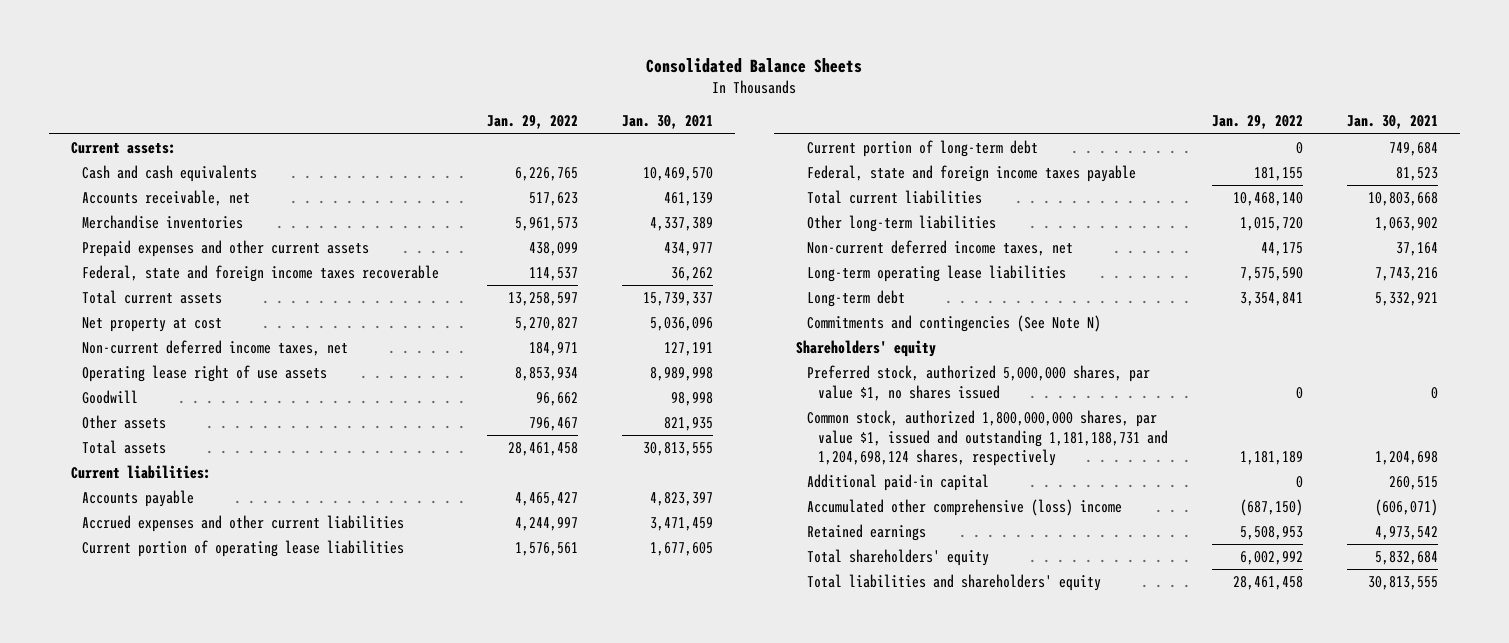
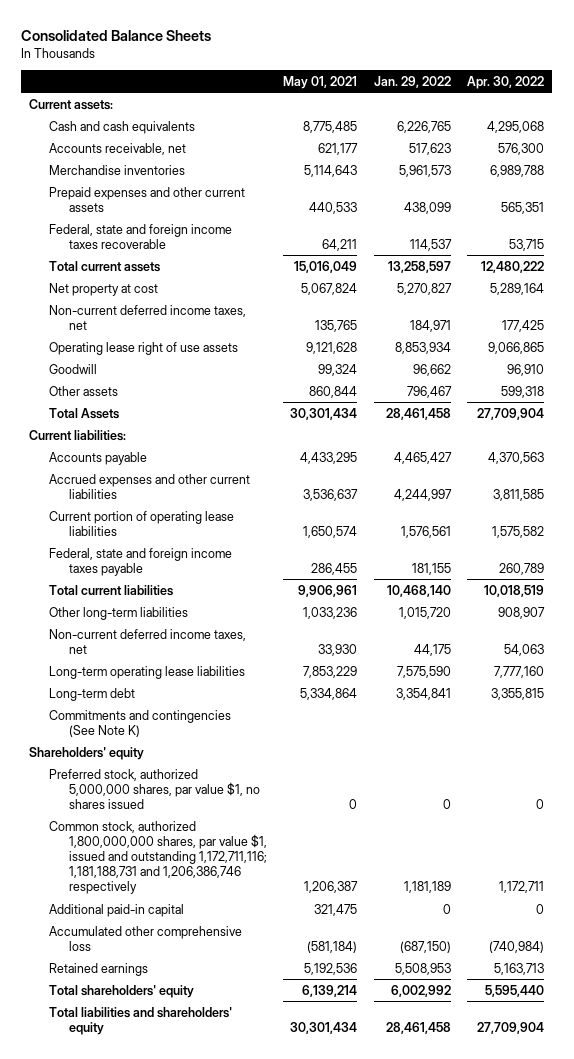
- | Jan. 29, 2022 | Jan. 30, 2021
+ | May 01, 2021 | Jan. 29, 2022 | Apr. 30, 2022
- Total assets | 28,461,458 | 30,813,555
+ Total Assets | 30,301,434 | 28,461,458 | 27,709,904
- Current portion of long-term debt | 0 | 749,684
- Commitments and contingencies (See Note N)
+ Commitments and contingencies (See Note K)
- Common stock, authorized 1,800,000,000 shares, par value $1, issued and outstanding 1,181,188,731 and 1,204,698,124 shares, respectively | 1,181,189 | 1,204,698
+ Common stock, authorized 1,800,000,000 shares, par value $1, issued and outstanding 1,172,711,116; 1,181,188,731 and 1,206,386,746 respectively | 1,206,387 | 1,181,189 | 1,172,711
- Accumulated other comprehensive (loss) income | (687,150) | (606,071)
+ Accumulated other comprehensive loss | (581,184) | (687,150) | (740,984)

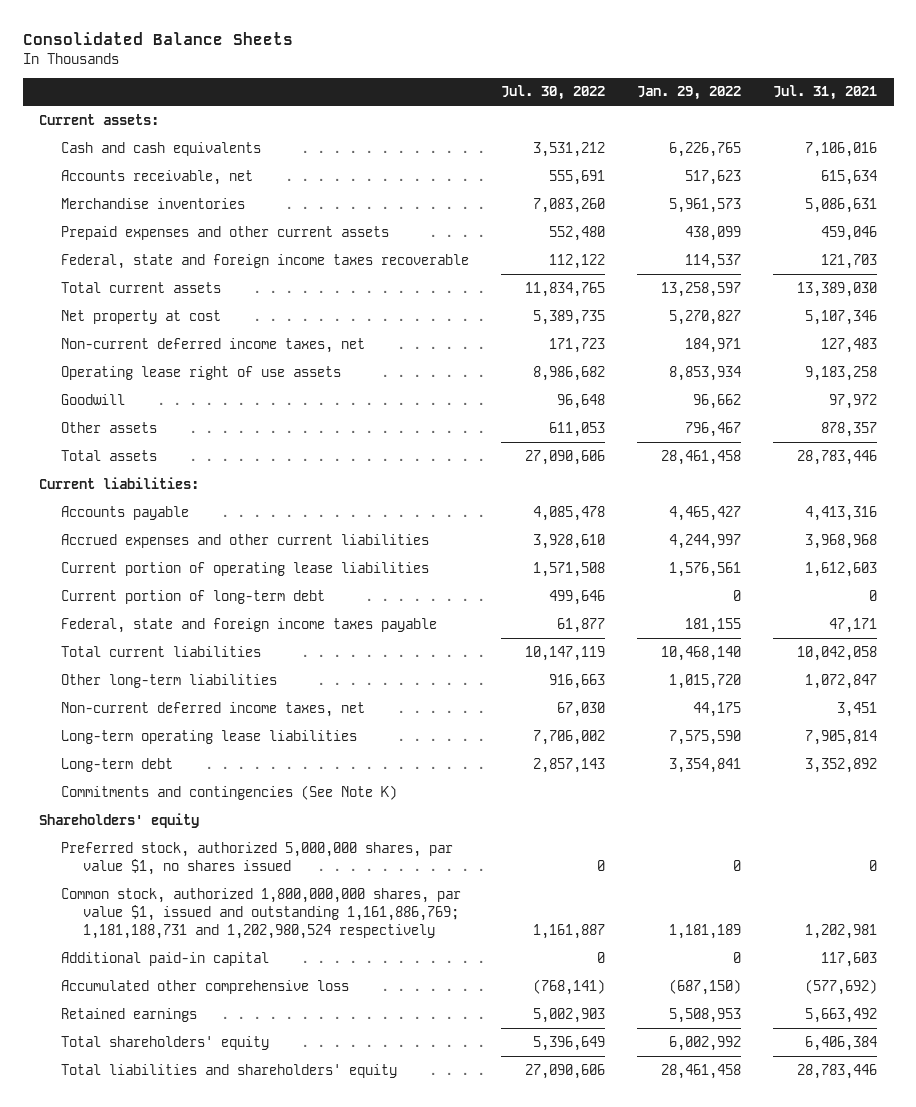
- | May 01, 2021 | Jan. 29, 2022 | Apr. 30, 2022
+ | Jul. 30, 2022 | Jan. 29, 2022 | Jul. 31, 2021
- Total Assets | 30,301,434 | 28,461,458 | 27,709,904
+ Total assets | 27,090,606 | 28,461,458 | 28,783,446
+ Current portion of long-term debt | 499,646 | 0 | 0
- Common stock, authorized 1,800,000,000 shares, par value $1, issued and outstanding 1,172,711,116; 1,181,188,731 and 1,206,386,746 respectively | 1,206,387 | 1,181,189 | 1,172,711
+ Common stock, authorized 1,800,000,000 shares, par value $1, issued and outstanding 1,161,886,769; 1,181,188,731 and 1,202,980,524 respectively | 1,161,887 | 1,181,189 | 1,202,981

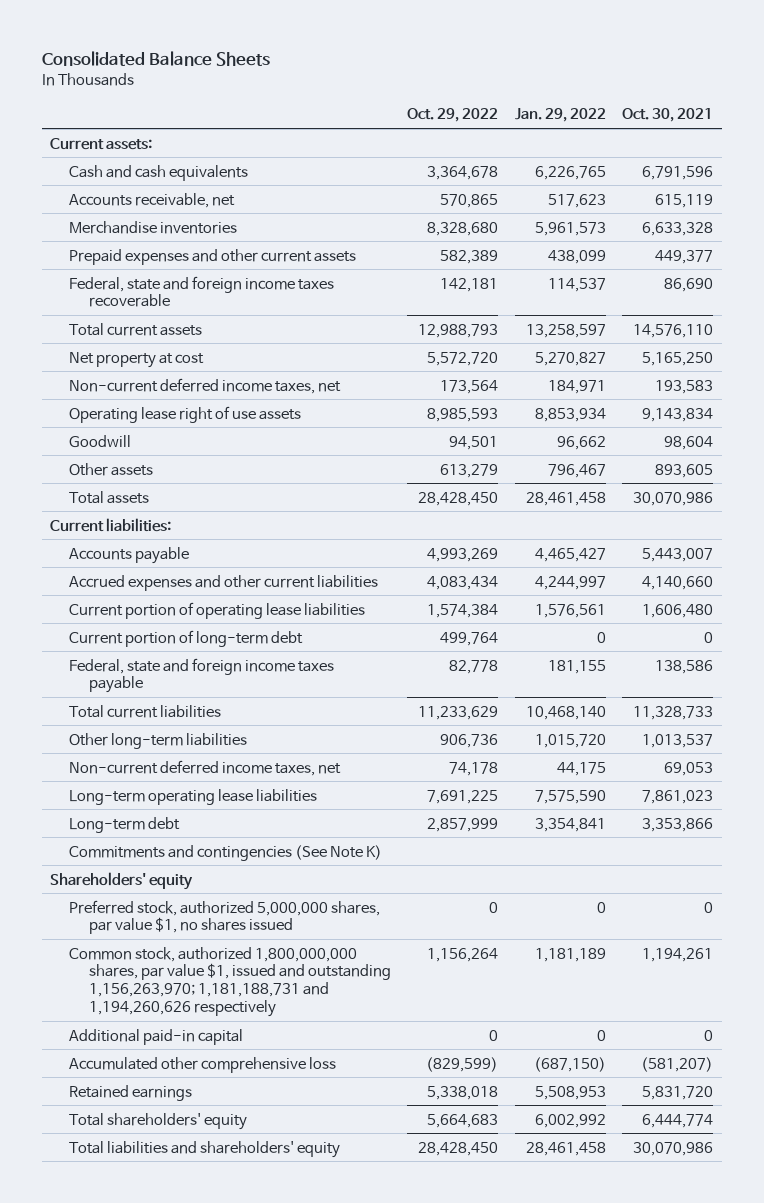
- | Jul. 30, 2022 | Jan. 29, 2022 | Jul. 31, 2021
+ | Oct. 29, 2022 | Jan. 29, 2022 | Oct. 30, 2021
- Common stock, authorized 1,800,000,000 shares, par value $1, issued and outstanding 1,161,886,769; 1,181,188,731 and 1,202,980,524 respectively | 1,161,887 | 1,181,189 | 1,202,981
+ Common stock, authorized 1,800,000,000 shares, par value $1, issued and outstanding 1,156,263,970; 1,181,188,731 and 1,194,260,626 respectively | 1,156,264 | 1,181,189 | 1,194,261

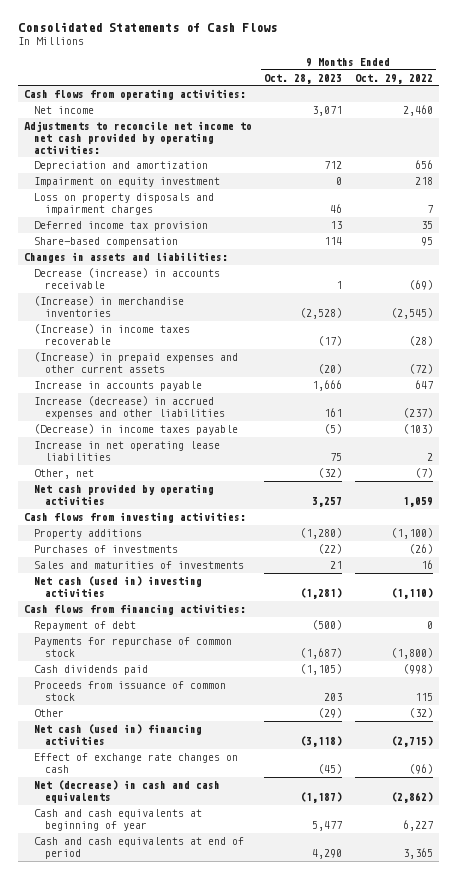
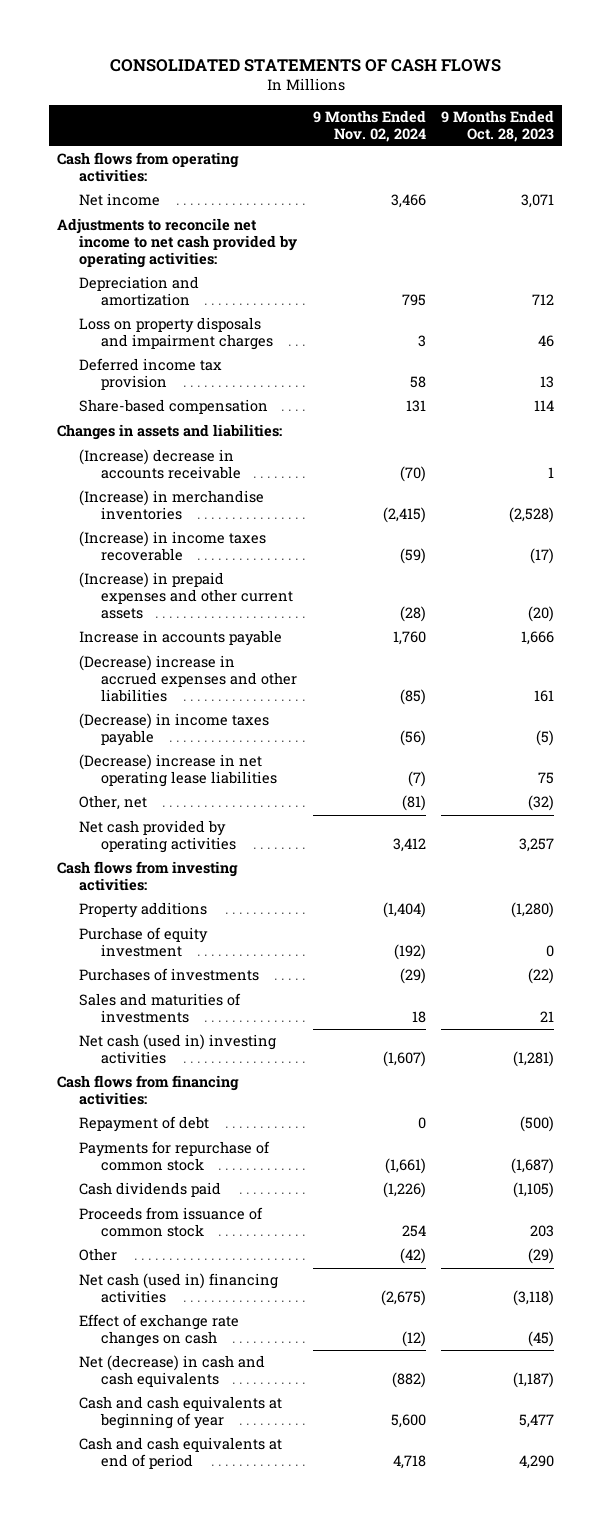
- Consolidated Statements of Cash Flows
+ CONSOLIDATED STATEMENTS OF CASH FLOWS
- | 9 Months Ended Oct. 28, 2023 | 9 Months Ended Oct. 29, 2022
+ | 9 Months Ended Nov. 02, 2024 | 9 Months Ended Oct. 28, 2023
- Impairment on equity investment | 0 | 218
- Decrease (increase) in accounts receivable | 1 | (69)
+ (Increase) decrease in accounts receivable | (70) | 1
- Increase (decrease) in accrued expenses and other liabilities | 161 | (237)
+ (Decrease) increase in accrued expenses and other liabilities | (85) | 161
- Increase in net operating lease liabilities | 75 | 2
+ (Decrease) increase in net operating lease liabilities | (7) | 75
+ Purchase of equity investment | (192) | 0

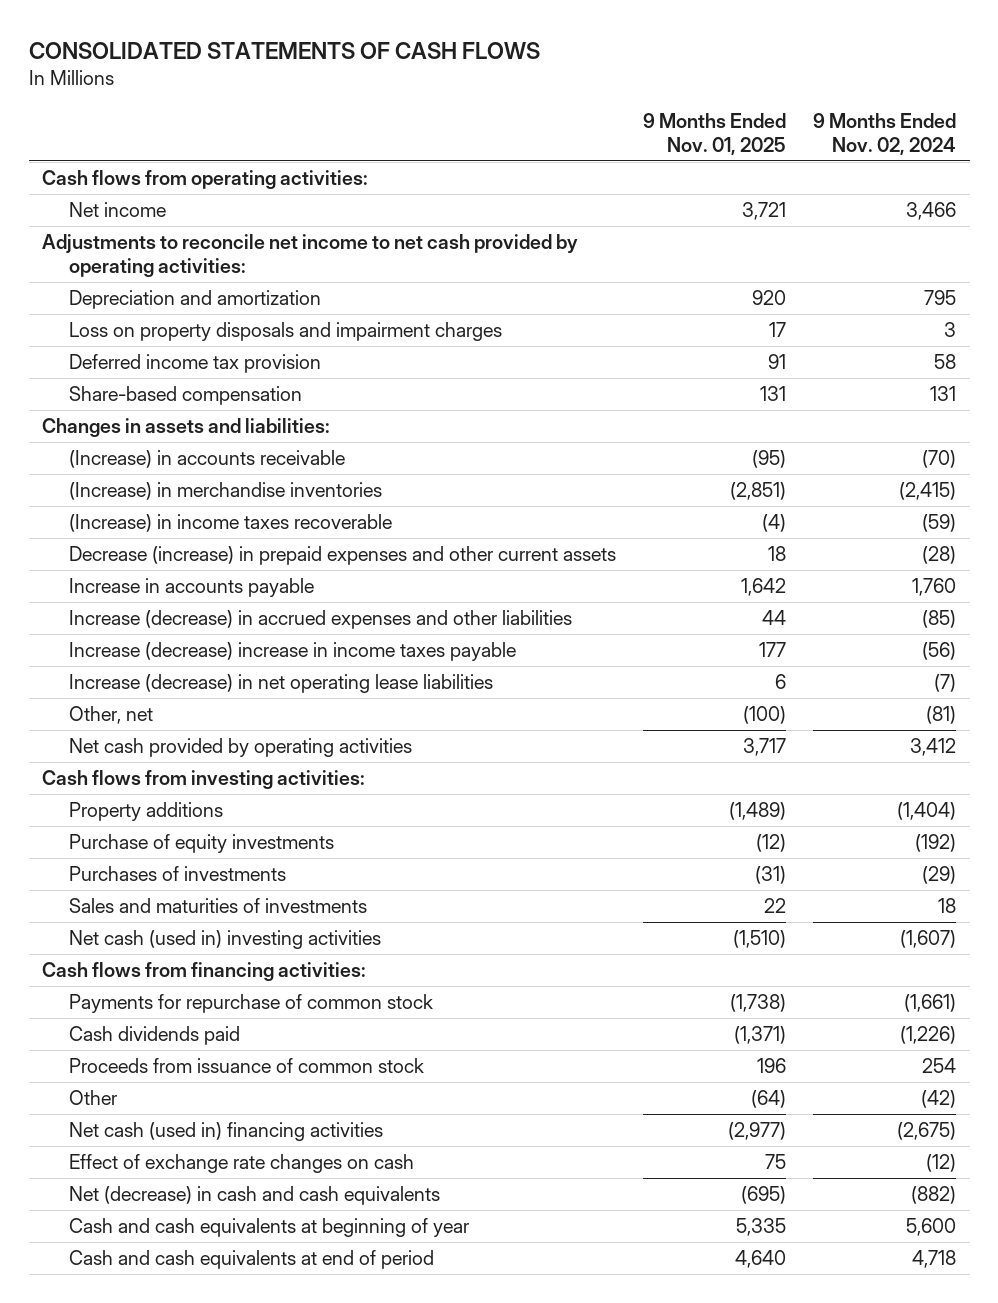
- | 9 Months Ended Nov. 02, 2024 | 9 Months Ended Oct. 28, 2023
+ | 9 Months Ended Nov. 01, 2025 | 9 Months Ended Nov. 02, 2024
- (Increase) decrease in accounts receivable | (70) | 1
+ (Increase) in accounts receivable | (95) | (70)
- (Increase) in prepaid expenses and other current assets | (28) | (20)
+ Decrease (increase) in prepaid expenses and other current assets | 18 | (28)
- (Decrease) increase in accrued expenses and other liabilities | (85) | 161
- (Decrease) in income taxes payable | (56) | (5)
- (Decrease) increase in net operating lease liabilities | (7) | 75
+ Increase (decrease) in accrued expenses and other liabilities | 44 | (85)
+ Increase (decrease) increase in income taxes payable | 177 | (56)
+ Increase (decrease) in net operating lease liabilities | 6 | (7)
- Purchase of equity investment | (192) | 0
+ Purchase of equity investments | (12) | (192)
- Repayment of debt | 0 | (500)

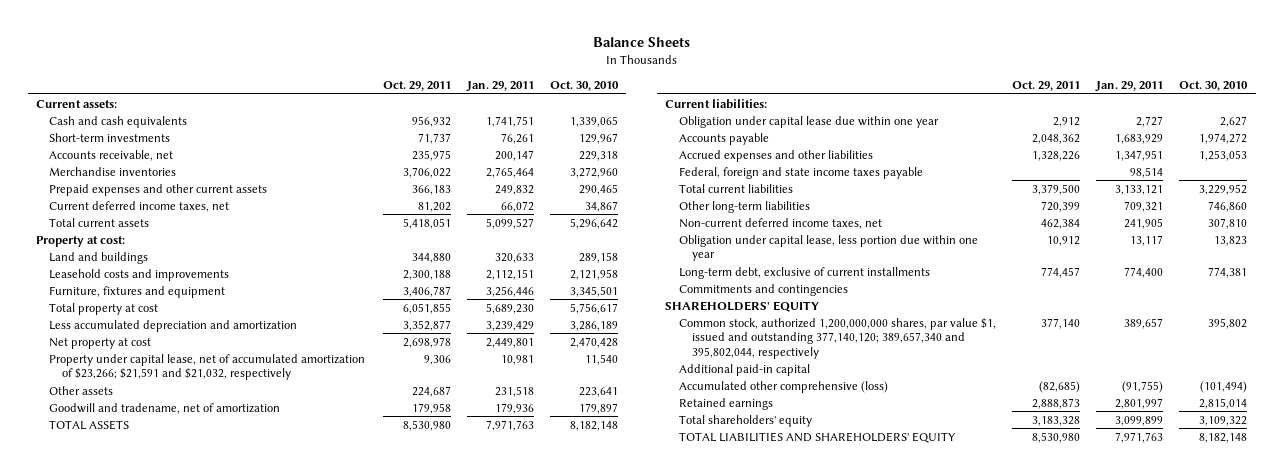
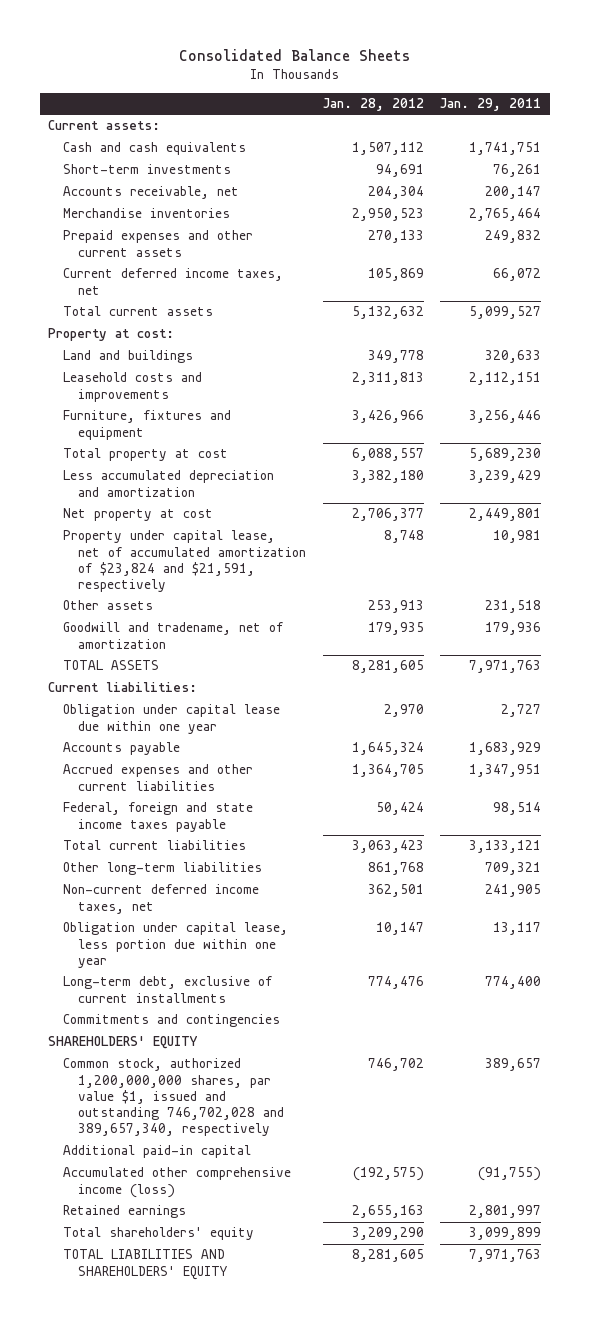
- Balance Sheets
+ Consolidated Balance Sheets
- | Oct. 29, 2011 | Jan. 29, 2011 | Oct. 30, 2010
+ | Jan. 28, 2012 | Jan. 29, 2011
- Property under capital lease, net of accumulated amortization of $23,266; $21,591 and $21,032, respectively | 9,306 | 10,981 | 11,540
+ Property under capital lease, net of accumulated amortization of $23,824 and $21,591, respectively | 8,748 | 10,981
- Accrued expenses and other liabilities | 1,328,226 | 1,347,951 | 1,253,053
+ Accrued expenses and other current liabilities | 1,364,705 | 1,347,951
- Common stock, authorized 1,200,000,000 shares, par value $1, issued and outstanding 377,140,120; 389,657,340 and 395,802,044, respectively | 377,140 | 389,657 | 395,802
+ Common stock, authorized 1,200,000,000 shares, par value $1, issued and outstanding 746,702,028 and 389,657,340, respectively | 746,702 | 389,657
- Accumulated other comprehensive (loss) | (82,685) | (91,755) | (101,494)
+ Accumulated other comprehensive income (loss) | (192,575) | (91,755)

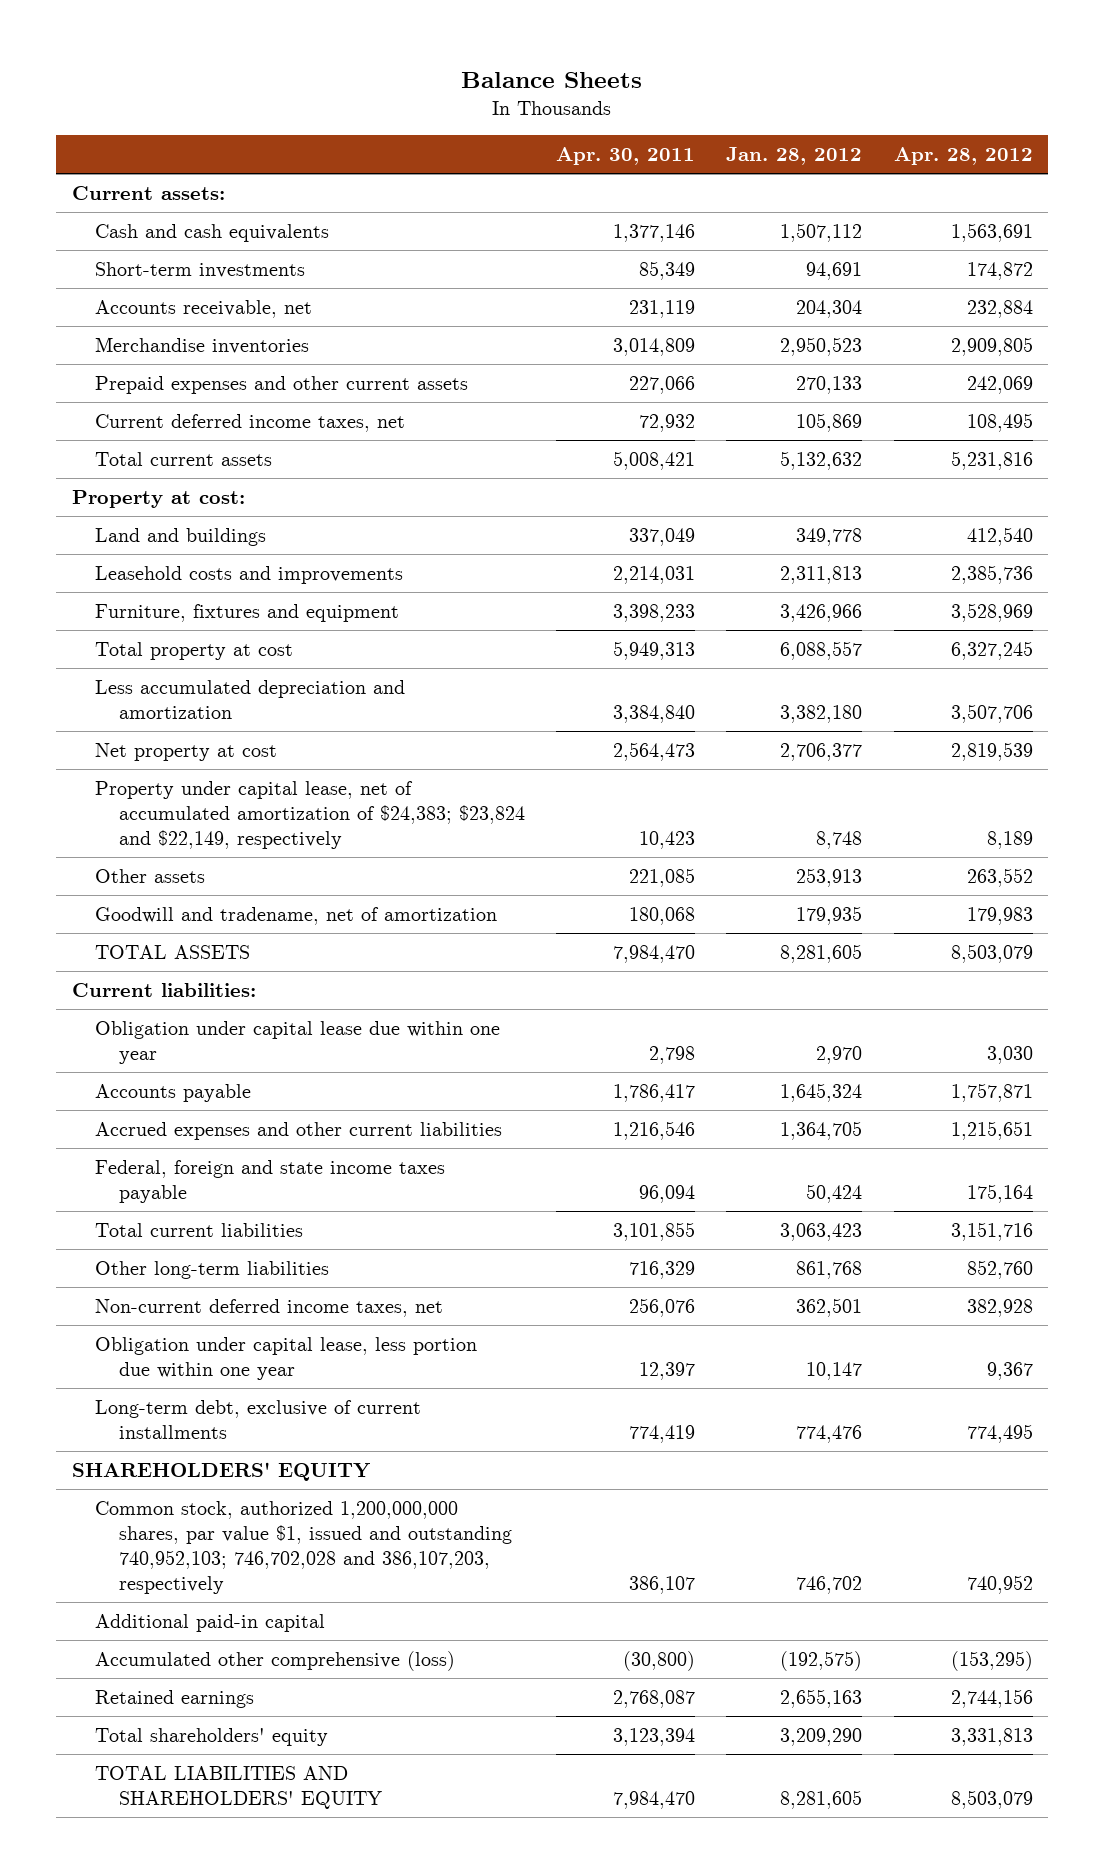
- Consolidated Balance Sheets
+ Balance Sheets
- | Jan. 28, 2012 | Jan. 29, 2011
+ | Apr. 30, 2011 | Jan. 28, 2012 | Apr. 28, 2012
- Property under capital lease, net of accumulated amortization of $23,824 and $21,591, respectively | 8,748 | 10,981
+ Property under capital lease, net of accumulated amortization of $24,383; $23,824 and $22,149, respectively | 10,423 | 8,748 | 8,189
- Commitments and contingencies
- Common stock, authorized 1,200,000,000 shares, par value $1, issued and outstanding 746,702,028 and 389,657,340, respectively | 746,702 | 389,657
+ Common stock, authorized 1,200,000,000 shares, par value $1, issued and outstanding 740,952,103; 746,702,028 and 386,107,203, respectively | 386,107 | 746,702 | 740,952
- Accumulated other comprehensive income (loss) | (192,575) | (91,755)
+ Accumulated other comprehensive (loss) | (30,800) | (192,575) | (153,295)

